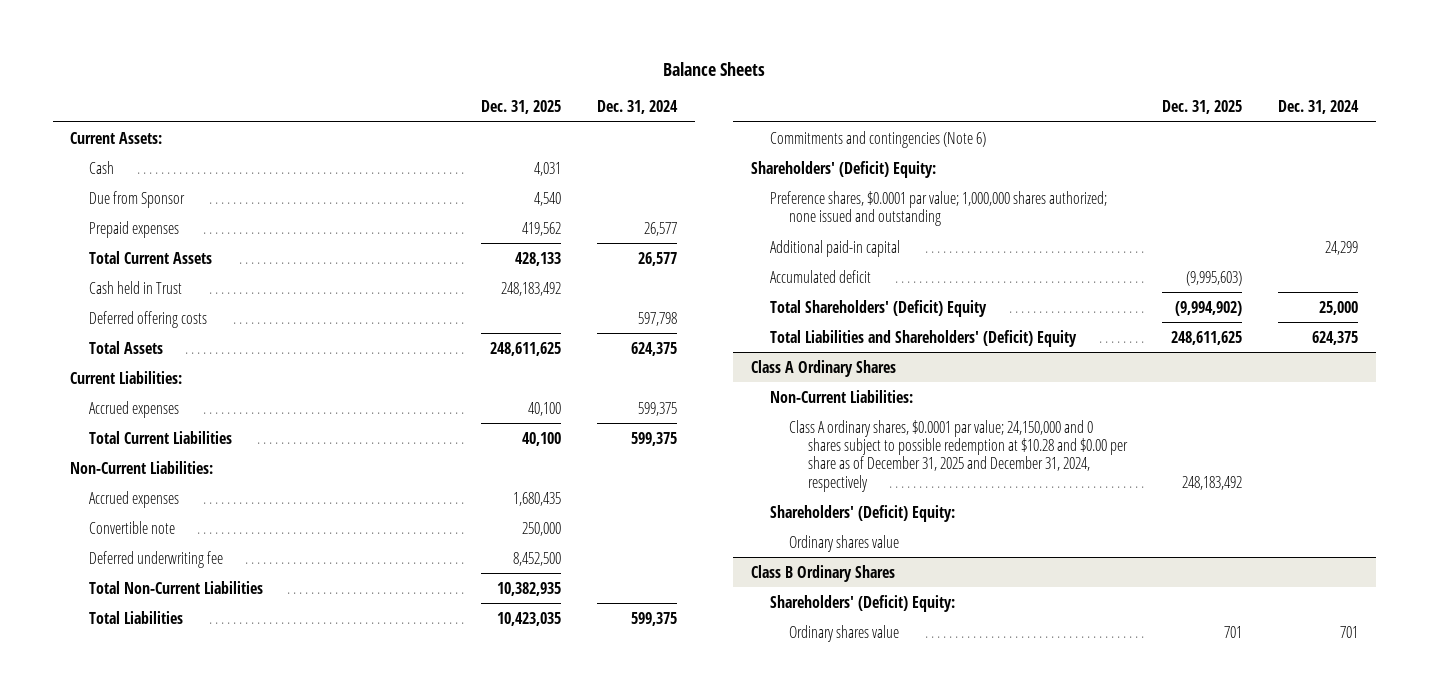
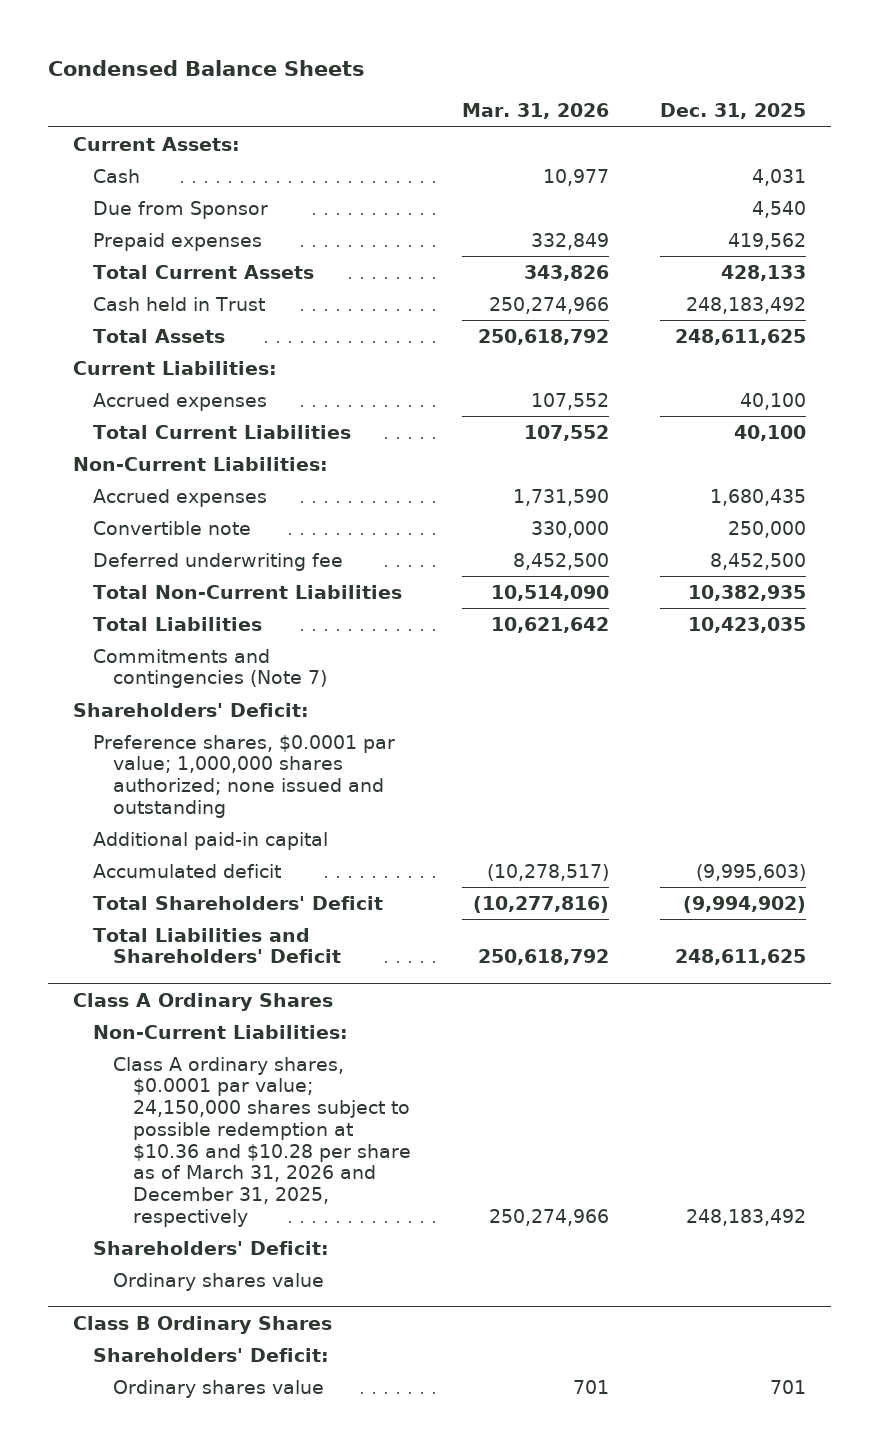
- Balance Sheets
+ Condensed Balance Sheets
- | Dec. 31, 2025 | Dec. 31, 2024
+ | Mar. 31, 2026 | Dec. 31, 2025
- Deferred offering costs | | 597,798
- Commitments and contingencies (Note 6)
- Shareholders' (Deficit) Equity:
+ Commitments and contingencies (Note 7)
+ Shareholders' Deficit:
- Total Shareholders' (Deficit) Equity | (9,994,902) | 25,000
- Total Liabilities and Shareholders' (Deficit) Equity | 248,611,625 | 624,375
+ Total Shareholders' Deficit | (10,277,816) | (9,994,902)
+ Total Liabilities and Shareholders' Deficit | 250,618,792 | 248,611,625
@ Class A Ordinary Shares
- Class A ordinary shares, $0.0001 par value; 24,150,000 and 0 shares subject to possible redemption at $10.28 and $0.00 per share as of December 31, 2025 and December 31, 2024, respectively | 248,183,492 |
- Shareholders' (Deficit) Equity:
+ Class A ordinary shares, $0.0001 par value; 24,150,000 shares subject to possible redemption at $10.36 and $10.28 per share as of March 31, 2026 and December 31, 2025, respectively | 250,274,966 | 248,183,492
+ Shareholders' Deficit:
@ Class B Ordinary Shares
- Shareholders' (Deficit) Equity:
+ Shareholders' Deficit:

